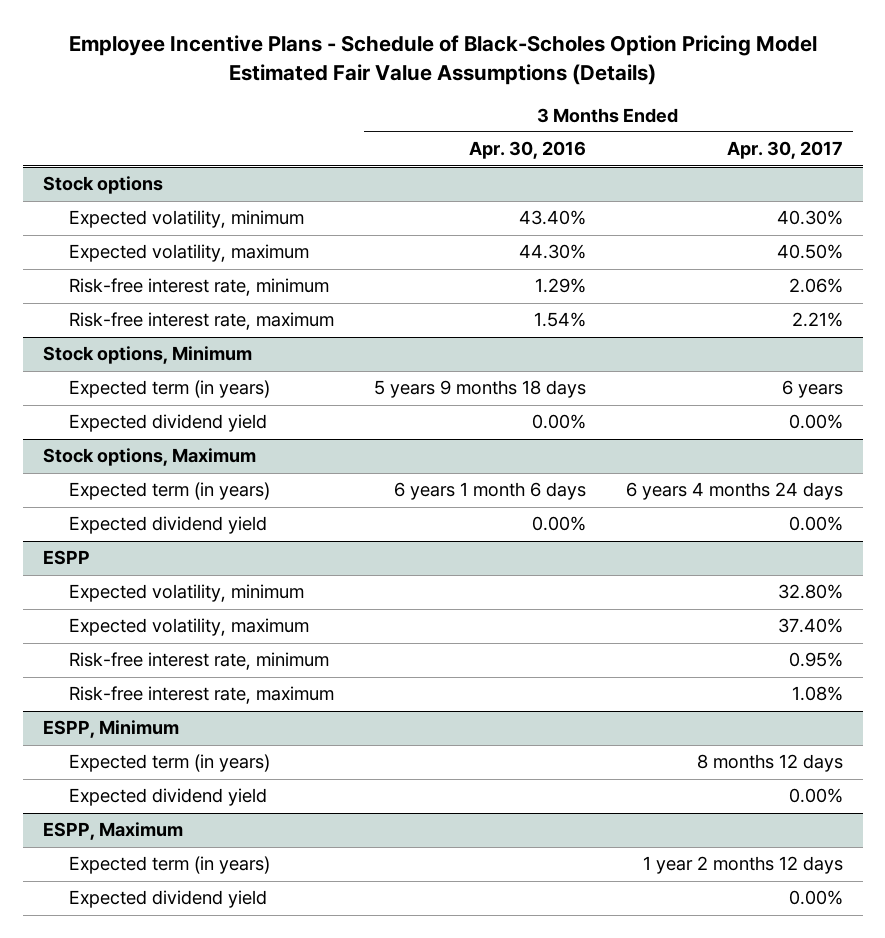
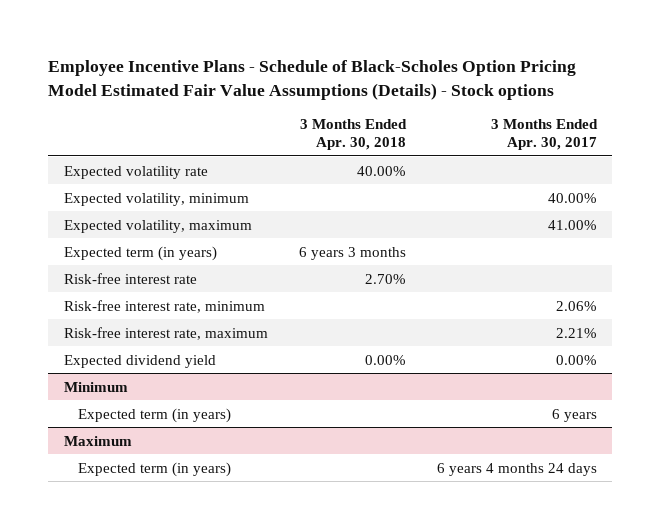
- Employee Incentive Plans - Schedule of Black-Scholes Option Pricing Model Estimated Fair Value Assumptions (Details)
+ Employee Incentive Plans - Schedule of Black-Scholes Option Pricing Model Estimated Fair Value Assumptions (Details) - Stock options
- | 3 Months Ended Apr. 30, 2016 | 3 Months Ended Apr. 30, 2017
+ | 3 Months Ended Apr. 30, 2018 | 3 Months Ended Apr. 30, 2017
- Stock options
- Expected volatility, minimum | 43.40% | 40.30%
- Expected volatility, maximum | 44.30% | 40.50%
+ Expected volatility rate | 40.00% |
+ Expected volatility, minimum | | 40.00%
+ Expected volatility, maximum | | 41.00%
+ Expected term (in years) | 6 years 3 months |
+ Risk-free interest rate | 2.70% |
- Stock options, Minimum
- Expected term (in years) | 5 years 9 months 18 days | 6 years
- Stock options, Maximum
+ Minimum
+ Expected term (in years) | | 6 years
+ Maximum
- Expected dividend yield | 0.00% | 0.00%
- ESPP
- Expected volatility, minimum | | 32.80%
- Expected volatility, maximum | | 37.40%
- Risk-free interest rate, minimum | | 0.95%
- Risk-free interest rate, maximum | | 1.08%
- ESPP, Minimum
- Expected term (in years) | | 8 months 12 days
- Expected dividend yield | | 0.00%
- ESPP, Maximum
- Expected term (in years) | | 1 year 2 months 12 days
- Expected dividend yield | | 0.00%

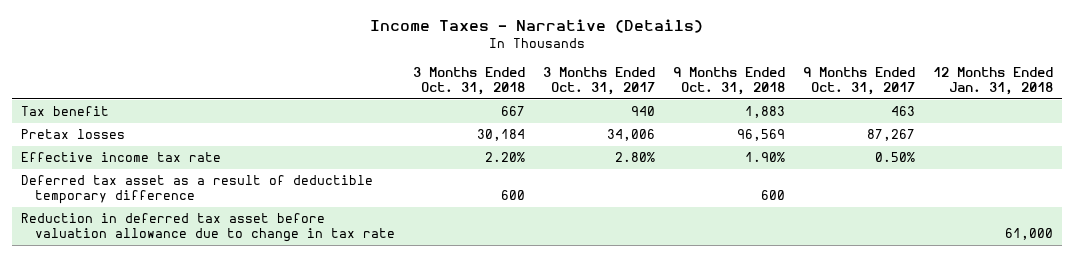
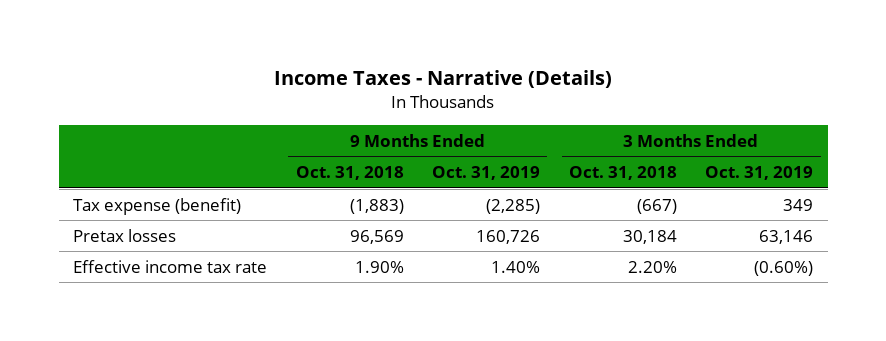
- | 3 Months Ended Oct. 31, 2018 | 3 Months Ended Oct. 31, 2017 | 9 Months Ended Oct. 31, 2018 | 9 Months Ended Oct. 31, 2017 | 12 Months Ended Jan. 31, 2018
+ | 9 Months Ended Oct. 31, 2018 | 9 Months Ended Oct. 31, 2019 | 3 Months Ended Oct. 31, 2018 | 3 Months Ended Oct. 31, 2019
- Tax benefit | 667 | 940 | 1,883 | 463 |
+ Tax expense (benefit) | (1,883) | (2,285) | (667) | 349
- Deferred tax asset as a result of deductible temporary difference | 600 | | 600 | |
- Reduction in deferred tax asset before valuation allowance due to change in tax rate | | | | | 61,000

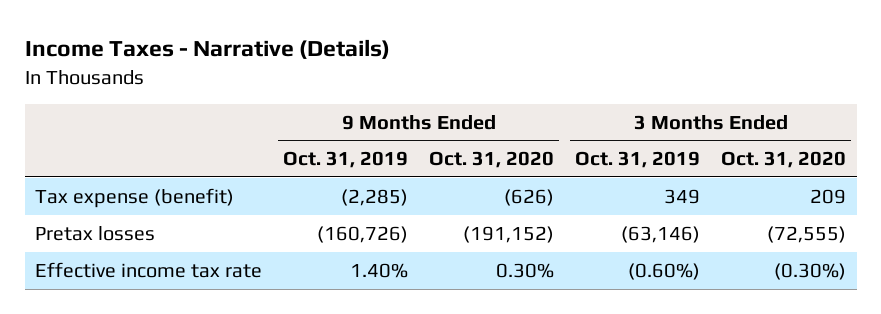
- | 9 Months Ended Oct. 31, 2018 | 9 Months Ended Oct. 31, 2019 | 3 Months Ended Oct. 31, 2018 | 3 Months Ended Oct. 31, 2019
+ | 9 Months Ended Oct. 31, 2019 | 9 Months Ended Oct. 31, 2020 | 3 Months Ended Oct. 31, 2019 | 3 Months Ended Oct. 31, 2020
- Pretax losses | 96,569 | 160,726 | 30,184 | 63,146
+ Pretax losses | (160,726) | (191,152) | (63,146) | (72,555)

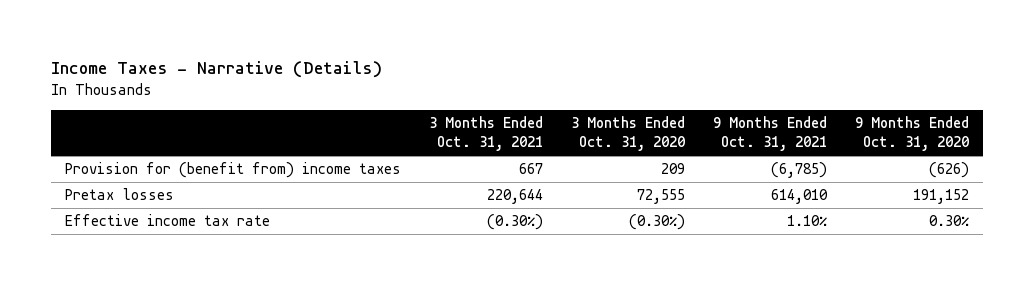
- | 9 Months Ended Oct. 31, 2019 | 9 Months Ended Oct. 31, 2020 | 3 Months Ended Oct. 31, 2019 | 3 Months Ended Oct. 31, 2020
+ | 3 Months Ended Oct. 31, 2021 | 3 Months Ended Oct. 31, 2020 | 9 Months Ended Oct. 31, 2021 | 9 Months Ended Oct. 31, 2020
- Tax expense (benefit) | (2,285) | (626) | 349 | 209
- Pretax losses | (160,726) | (191,152) | (63,146) | (72,555)
+ Provision for (benefit from) income taxes | 667 | 209 | (6,785) | (626)
+ Pretax losses | 220,644 | 72,555 | 614,010 | 191,152

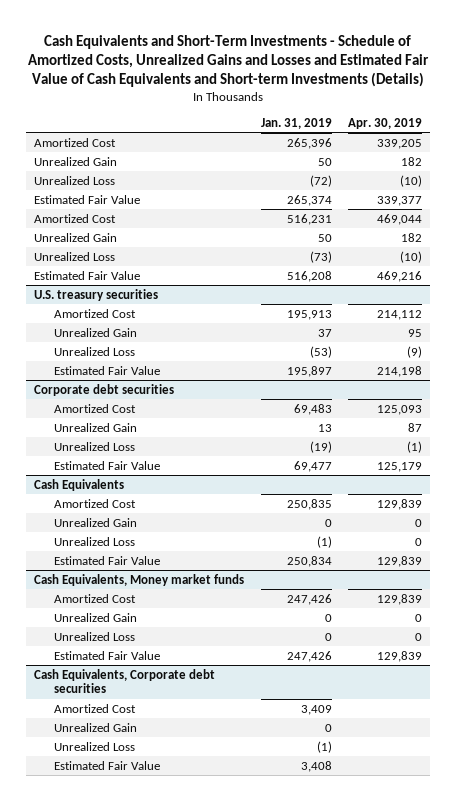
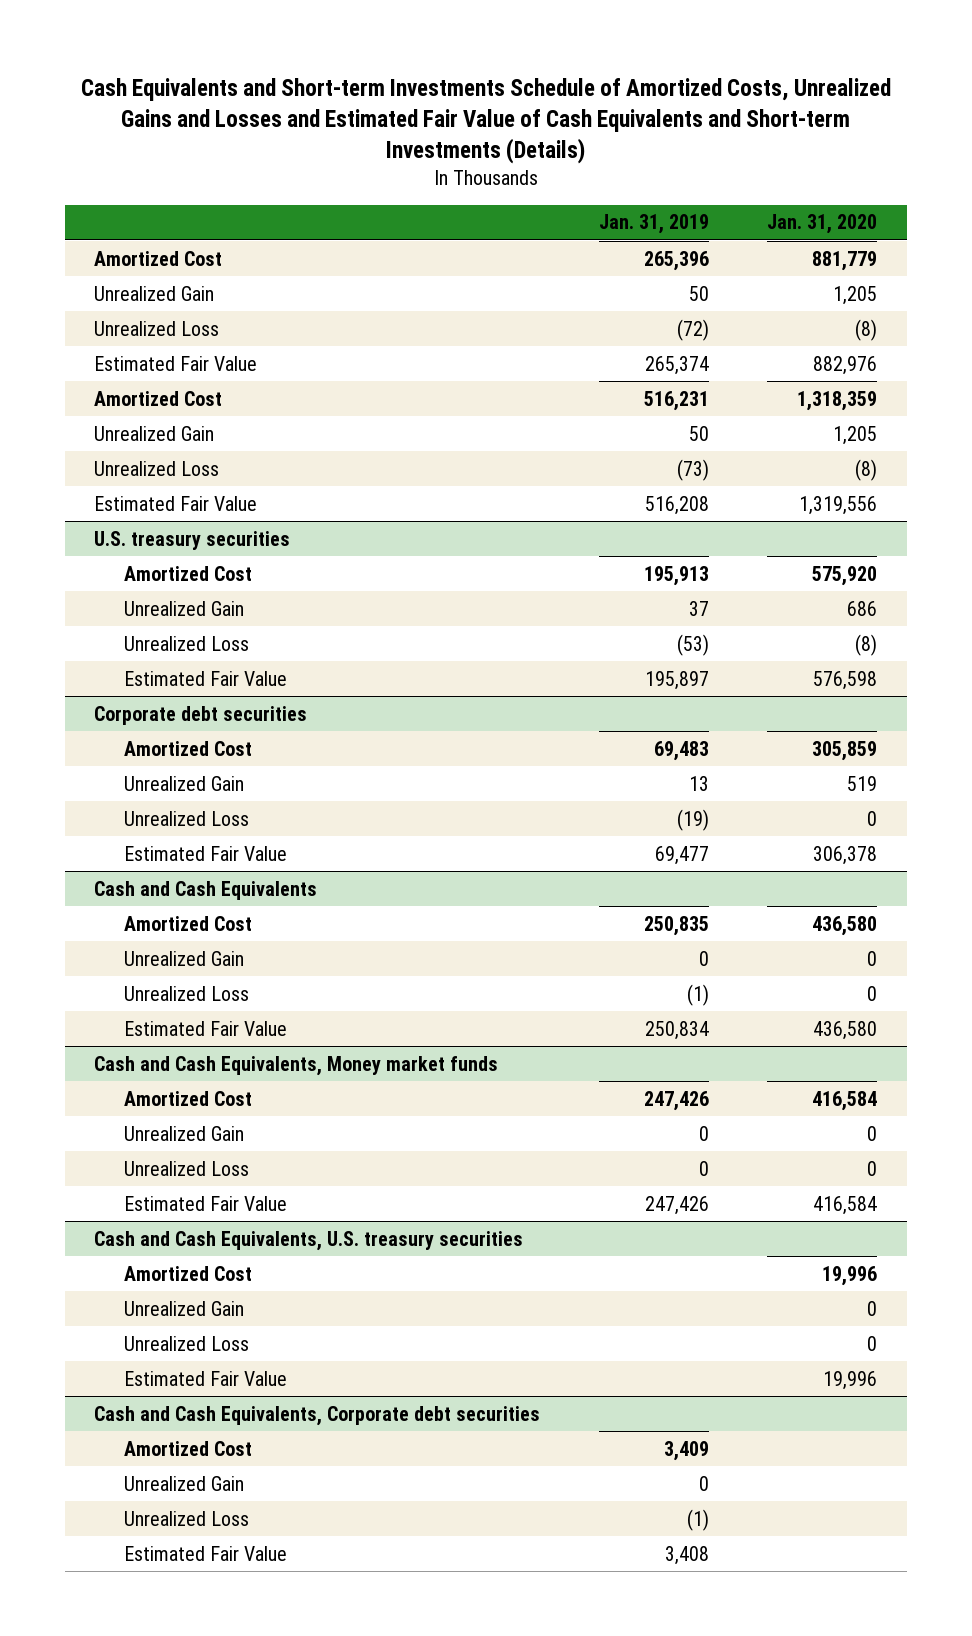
- Cash Equivalents and Short-Term Investments - Schedule of Amortized Costs, Unrealized Gains and Losses and Estimated Fair Value of Cash Equivalents and Short-term Investments (Details)
+ Cash Equivalents and Short-term Investments Schedule of Amortized Costs, Unrealized Gains and Losses and Estimated Fair Value of Cash Equivalents and Short-term Investments (Details)
- | Jan. 31, 2019 | Apr. 30, 2019
+ | Jan. 31, 2019 | Jan. 31, 2020
- Cash Equivalents
+ Cash and Cash Equivalents
- Cash Equivalents, Money market funds
+ Cash and Cash Equivalents, Money market funds
- Cash Equivalents, Corporate debt securities
+ Cash and Cash Equivalents, U.S. treasury securities
+ Amortized Cost | | 19,996
+ Unrealized Gain | | 0
+ Unrealized Loss | | 0
+ Estimated Fair Value | | 19,996
+ Cash and Cash Equivalents, Corporate debt securities

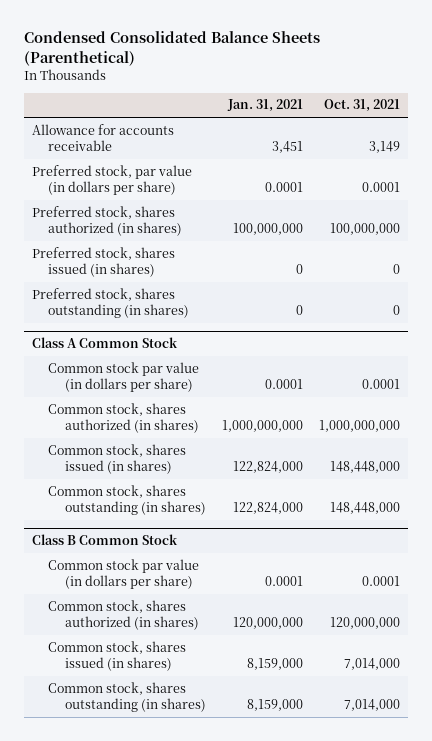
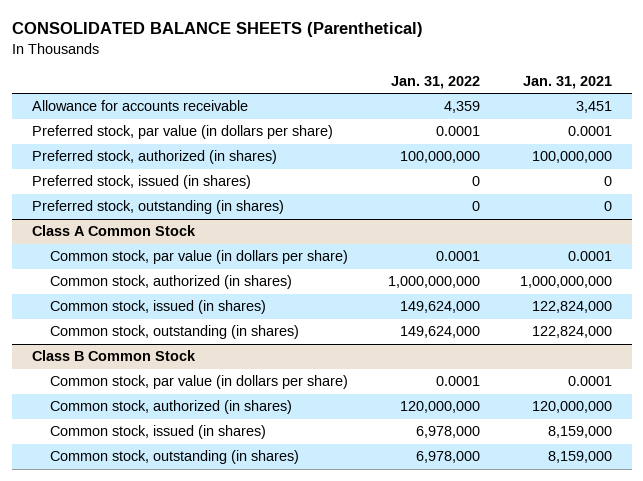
- Condensed Consolidated Balance Sheets (Parenthetical)
+ CONSOLIDATED BALANCE SHEETS (Parenthetical)
- | Jan. 31, 2021 | Oct. 31, 2021
+ | Jan. 31, 2022 | Jan. 31, 2021
- Preferred stock, shares authorized (in shares) | 100,000,000 | 100,000,000
- Preferred stock, shares issued (in shares) | 0 | 0
- Preferred stock, shares outstanding (in shares) | 0 | 0
+ Preferred stock, authorized (in shares) | 100,000,000 | 100,000,000
+ Preferred stock, issued (in shares) | 0 | 0
+ Preferred stock, outstanding (in shares) | 0 | 0
@ Class A Common Stock
- Common stock par value (in dollars per share) | 0.0001 | 0.0001
- Common stock, shares authorized (in shares) | 1,000,000,000 | 1,000,000,000
- Common stock, shares issued (in shares) | 122,824,000 | 148,448,000
- Common stock, shares outstanding (in shares) | 122,824,000 | 148,448,000
+ Common stock, par value (in dollars per share) | 0.0001 | 0.0001
+ Common stock, authorized (in shares) | 1,000,000,000 | 1,000,000,000
+ Common stock, issued (in shares) | 149,624,000 | 122,824,000
+ Common stock, outstanding (in shares) | 149,624,000 | 122,824,000
@ Class B Common Stock
- Common stock par value (in dollars per share) | 0.0001 | 0.0001
- Common stock, shares authorized (in shares) | 120,000,000 | 120,000,000
- Common stock, shares issued (in shares) | 8,159,000 | 7,014,000
- Common stock, shares outstanding (in shares) | 8,159,000 | 7,014,000
+ Common stock, par value (in dollars per share) | 0.0001 | 0.0001
+ Common stock, authorized (in shares) | 120,000,000 | 120,000,000
+ Common stock, issued (in shares) | 6,978,000 | 8,159,000
+ Common stock, outstanding (in shares) | 6,978,000 | 8,159,000

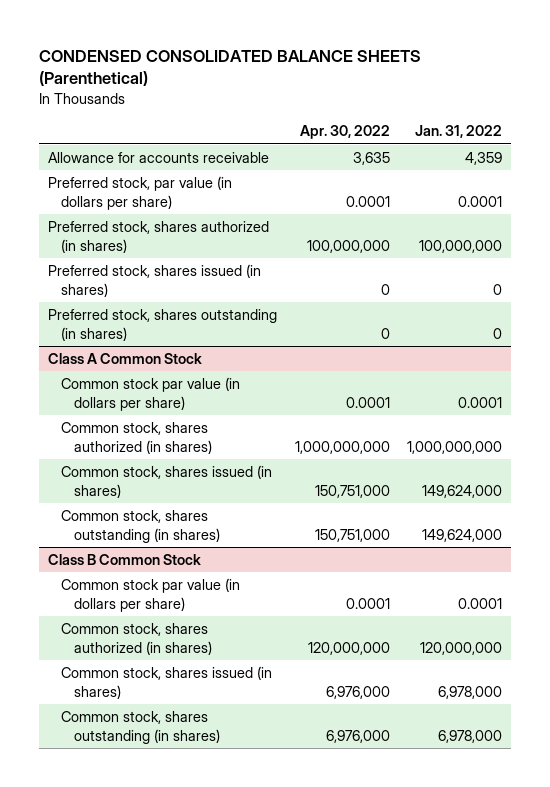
- CONSOLIDATED BALANCE SHEETS (Parenthetical)
+ CONDENSED CONSOLIDATED BALANCE SHEETS (Parenthetical)
- | Jan. 31, 2022 | Jan. 31, 2021
+ | Apr. 30, 2022 | Jan. 31, 2022
- Preferred stock, authorized (in shares) | 100,000,000 | 100,000,000
- Preferred stock, issued (in shares) | 0 | 0
- Preferred stock, outstanding (in shares) | 0 | 0
+ Preferred stock, shares authorized (in shares) | 100,000,000 | 100,000,000
+ Preferred stock, shares issued (in shares) | 0 | 0
+ Preferred stock, shares outstanding (in shares) | 0 | 0
@ Class A Common Stock
- Common stock, par value (in dollars per share) | 0.0001 | 0.0001
- Common stock, authorized (in shares) | 1,000,000,000 | 1,000,000,000
- Common stock, issued (in shares) | 149,624,000 | 122,824,000
- Common stock, outstanding (in shares) | 149,624,000 | 122,824,000
+ Common stock par value (in dollars per share) | 0.0001 | 0.0001
+ Common stock, shares authorized (in shares) | 1,000,000,000 | 1,000,000,000
+ Common stock, shares issued (in shares) | 150,751,000 | 149,624,000
+ Common stock, shares outstanding (in shares) | 150,751,000 | 149,624,000
@ Class B Common Stock
- Common stock, par value (in dollars per share) | 0.0001 | 0.0001
- Common stock, authorized (in shares) | 120,000,000 | 120,000,000
- Common stock, issued (in shares) | 6,978,000 | 8,159,000
- Common stock, outstanding (in shares) | 6,978,000 | 8,159,000
+ Common stock par value (in dollars per share) | 0.0001 | 0.0001
+ Common stock, shares authorized (in shares) | 120,000,000 | 120,000,000
+ Common stock, shares issued (in shares) | 6,976,000 | 6,978,000
+ Common stock, shares outstanding (in shares) | 6,976,000 | 6,978,000

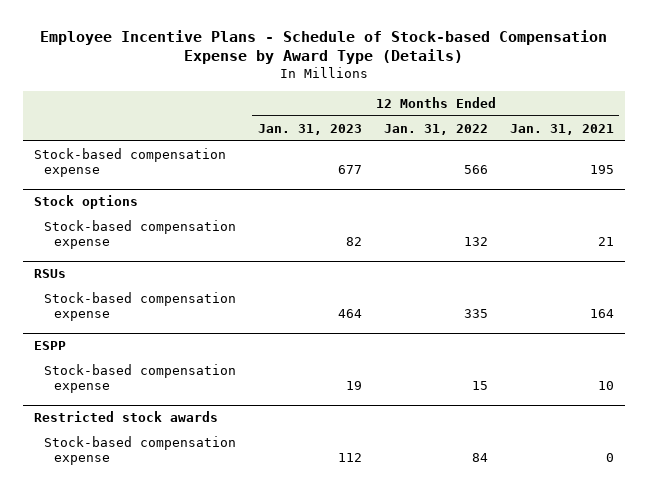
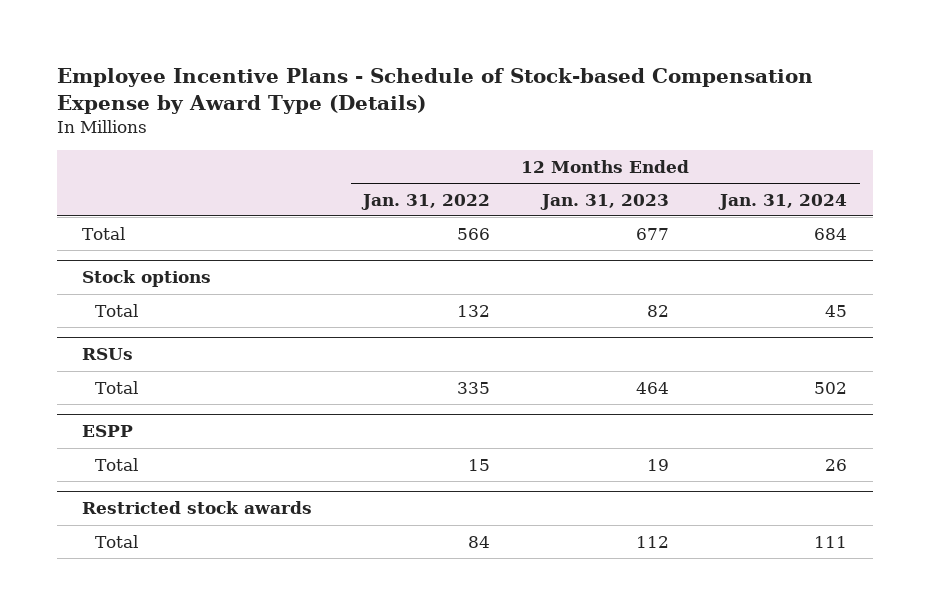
- | 12 Months Ended Jan. 31, 2023 | 12 Months Ended Jan. 31, 2022 | 12 Months Ended Jan. 31, 2021
+ | 12 Months Ended Jan. 31, 2022 | 12 Months Ended Jan. 31, 2023 | 12 Months Ended Jan. 31, 2024
- Stock-based compensation expense | 677 | 566 | 195
+ Total | 566 | 677 | 684
@ Stock options
- Stock-based compensation expense | 82 | 132 | 21
+ Total | 132 | 82 | 45
@ RSUs
- Stock-based compensation expense | 464 | 335 | 164
+ Total | 335 | 464 | 502
@ ESPP
- Stock-based compensation expense | 19 | 15 | 10
+ Total | 15 | 19 | 26
@ Restricted stock awards
- Stock-based compensation expense | 112 | 84 | 0
+ Total | 84 | 112 | 111

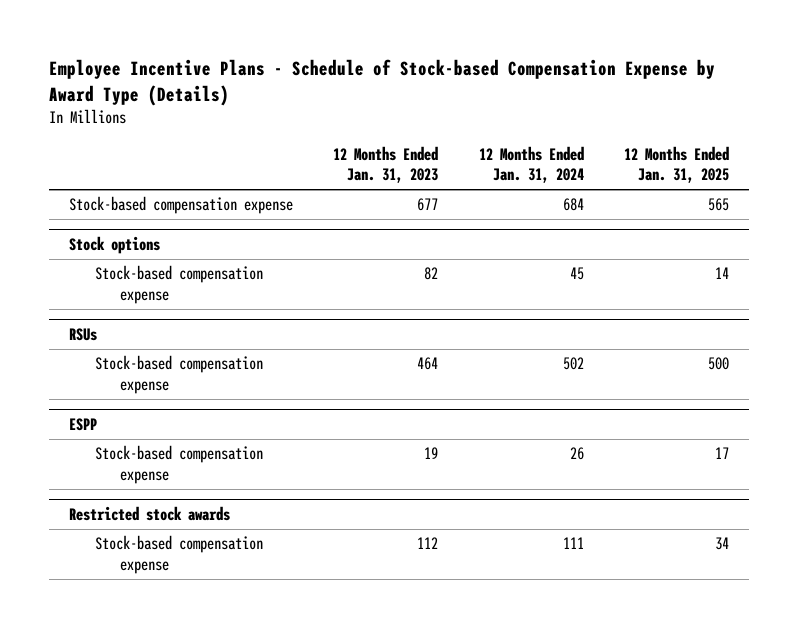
- | 12 Months Ended Jan. 31, 2022 | 12 Months Ended Jan. 31, 2023 | 12 Months Ended Jan. 31, 2024
+ | 12 Months Ended Jan. 31, 2023 | 12 Months Ended Jan. 31, 2024 | 12 Months Ended Jan. 31, 2025
- Total | 566 | 677 | 684
+ Stock-based compensation expense | 677 | 684 | 565
@ Stock options
- Total | 132 | 82 | 45
+ Stock-based compensation expense | 82 | 45 | 14
@ RSUs
- Total | 335 | 464 | 502
+ Stock-based compensation expense | 464 | 502 | 500
@ ESPP
- Total | 15 | 19 | 26
+ Stock-based compensation expense | 19 | 26 | 17
@ Restricted stock awards
- Total | 84 | 112 | 111
+ Stock-based compensation expense | 112 | 111 | 34

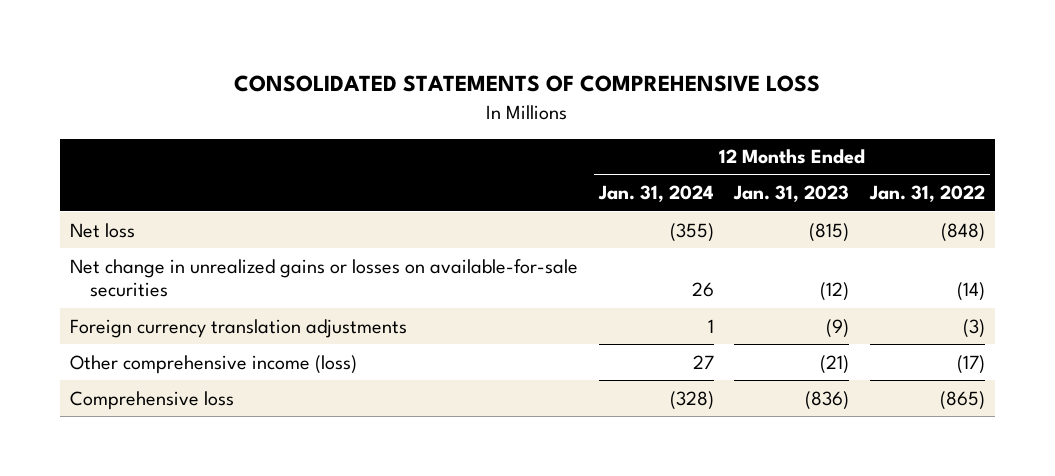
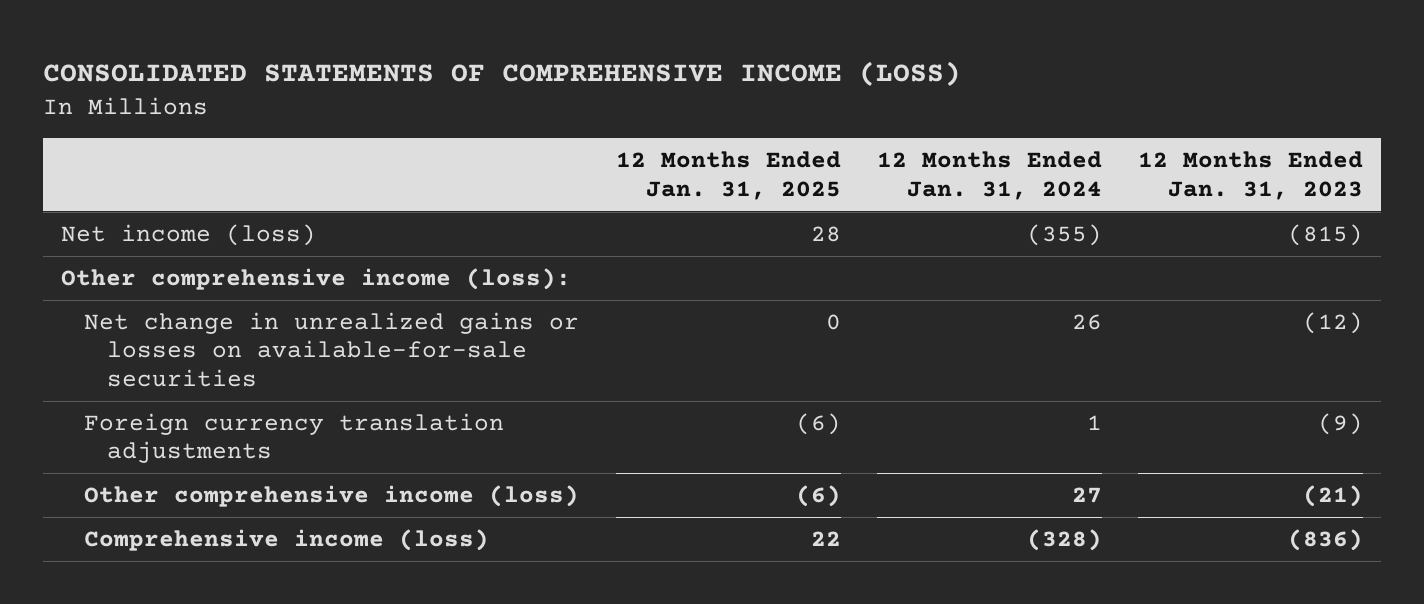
- CONSOLIDATED STATEMENTS OF COMPREHENSIVE LOSS
+ CONSOLIDATED STATEMENTS OF COMPREHENSIVE INCOME (LOSS)
- | 12 Months Ended Jan. 31, 2024 | 12 Months Ended Jan. 31, 2023 | 12 Months Ended Jan. 31, 2022
+ | 12 Months Ended Jan. 31, 2025 | 12 Months Ended Jan. 31, 2024 | 12 Months Ended Jan. 31, 2023
- Net loss | (355) | (815) | (848)
+ Net income (loss) | 28 | (355) | (815)
+ Other comprehensive income (loss):
- Comprehensive loss | (328) | (836) | (865)
+ Comprehensive income (loss) | 22 | (328) | (836)

